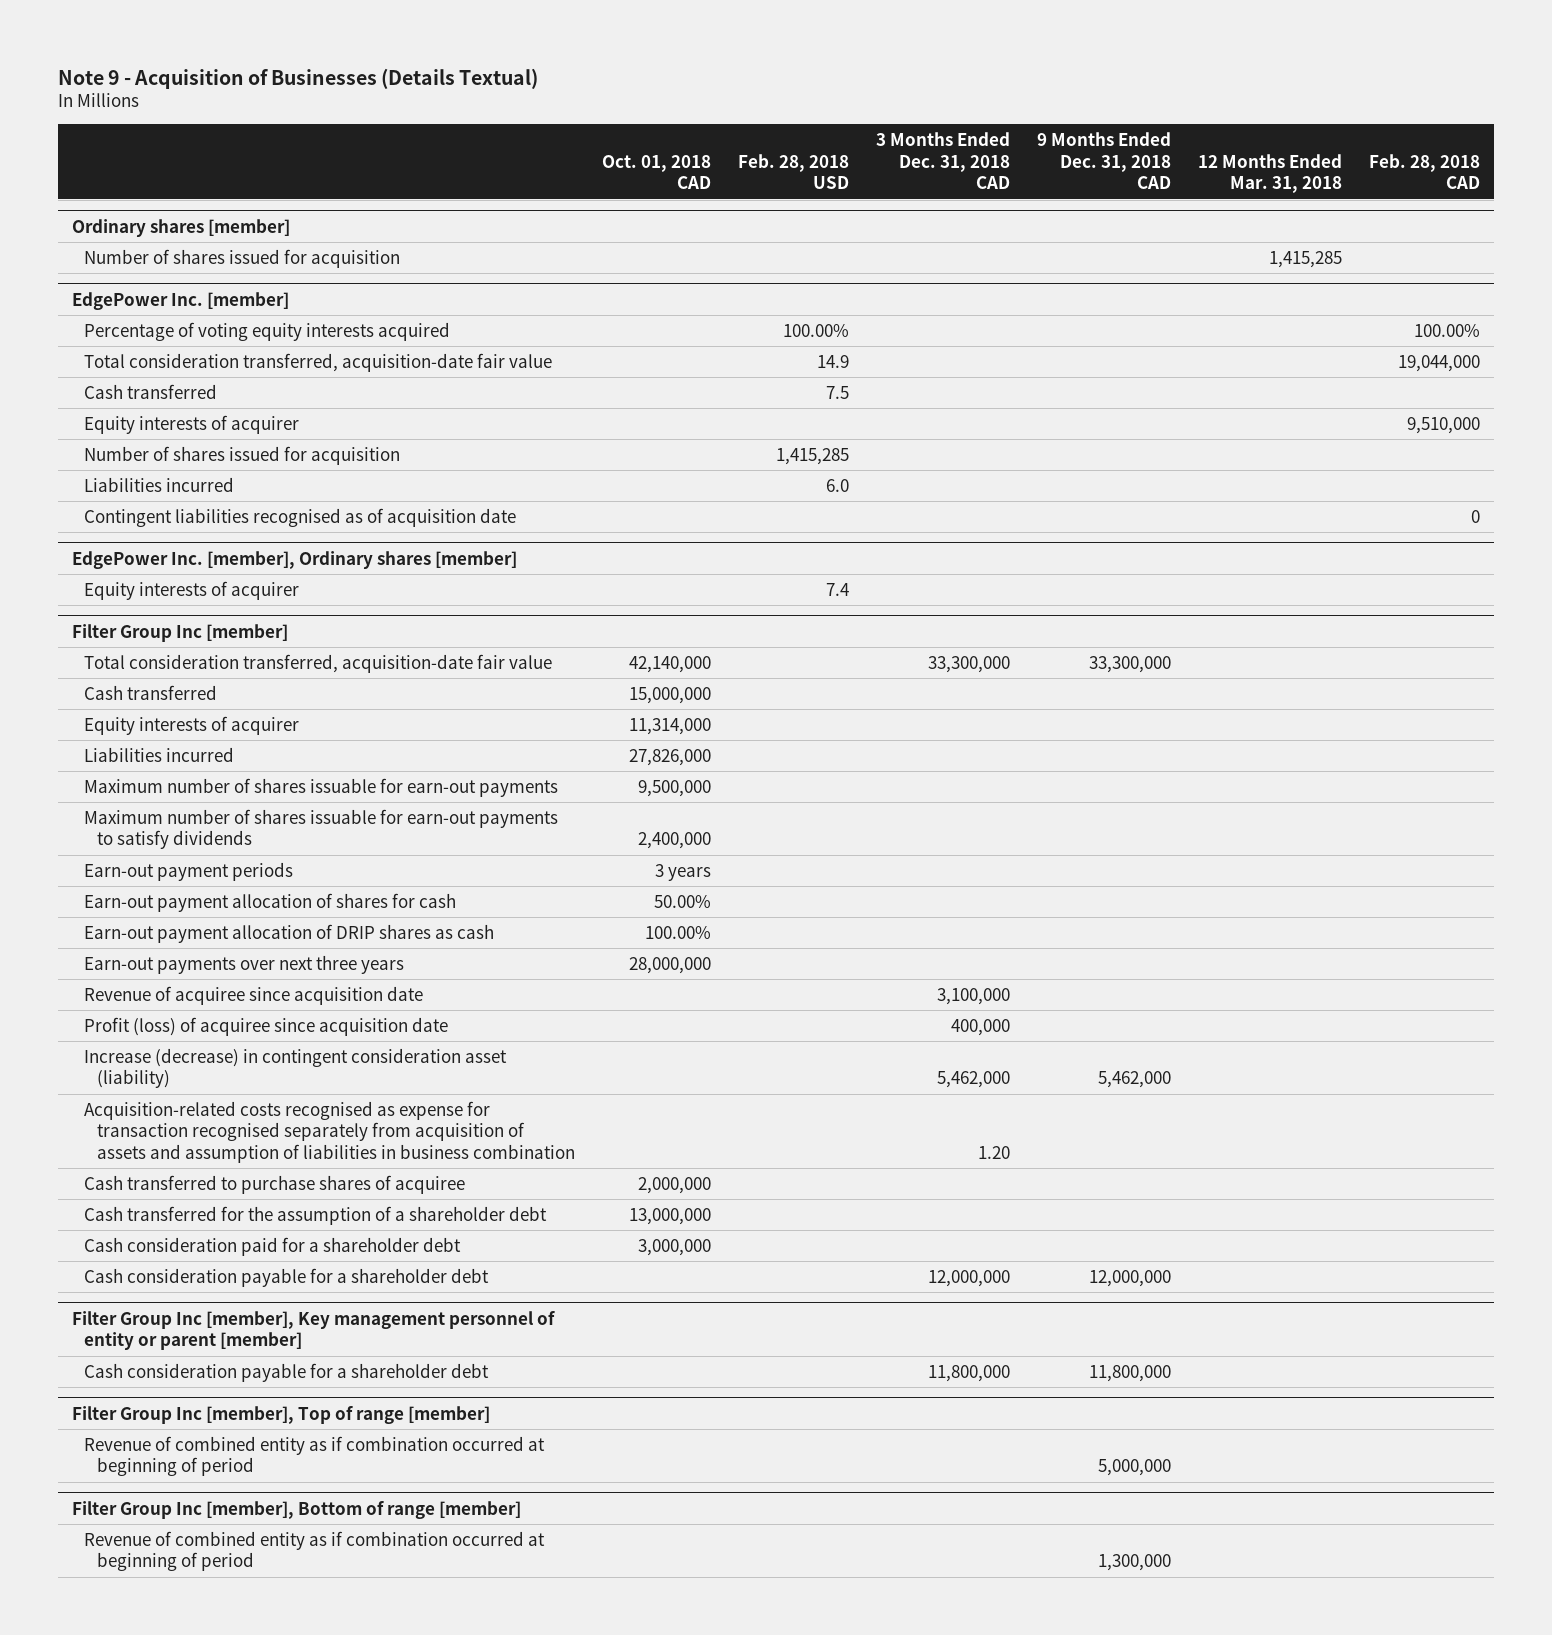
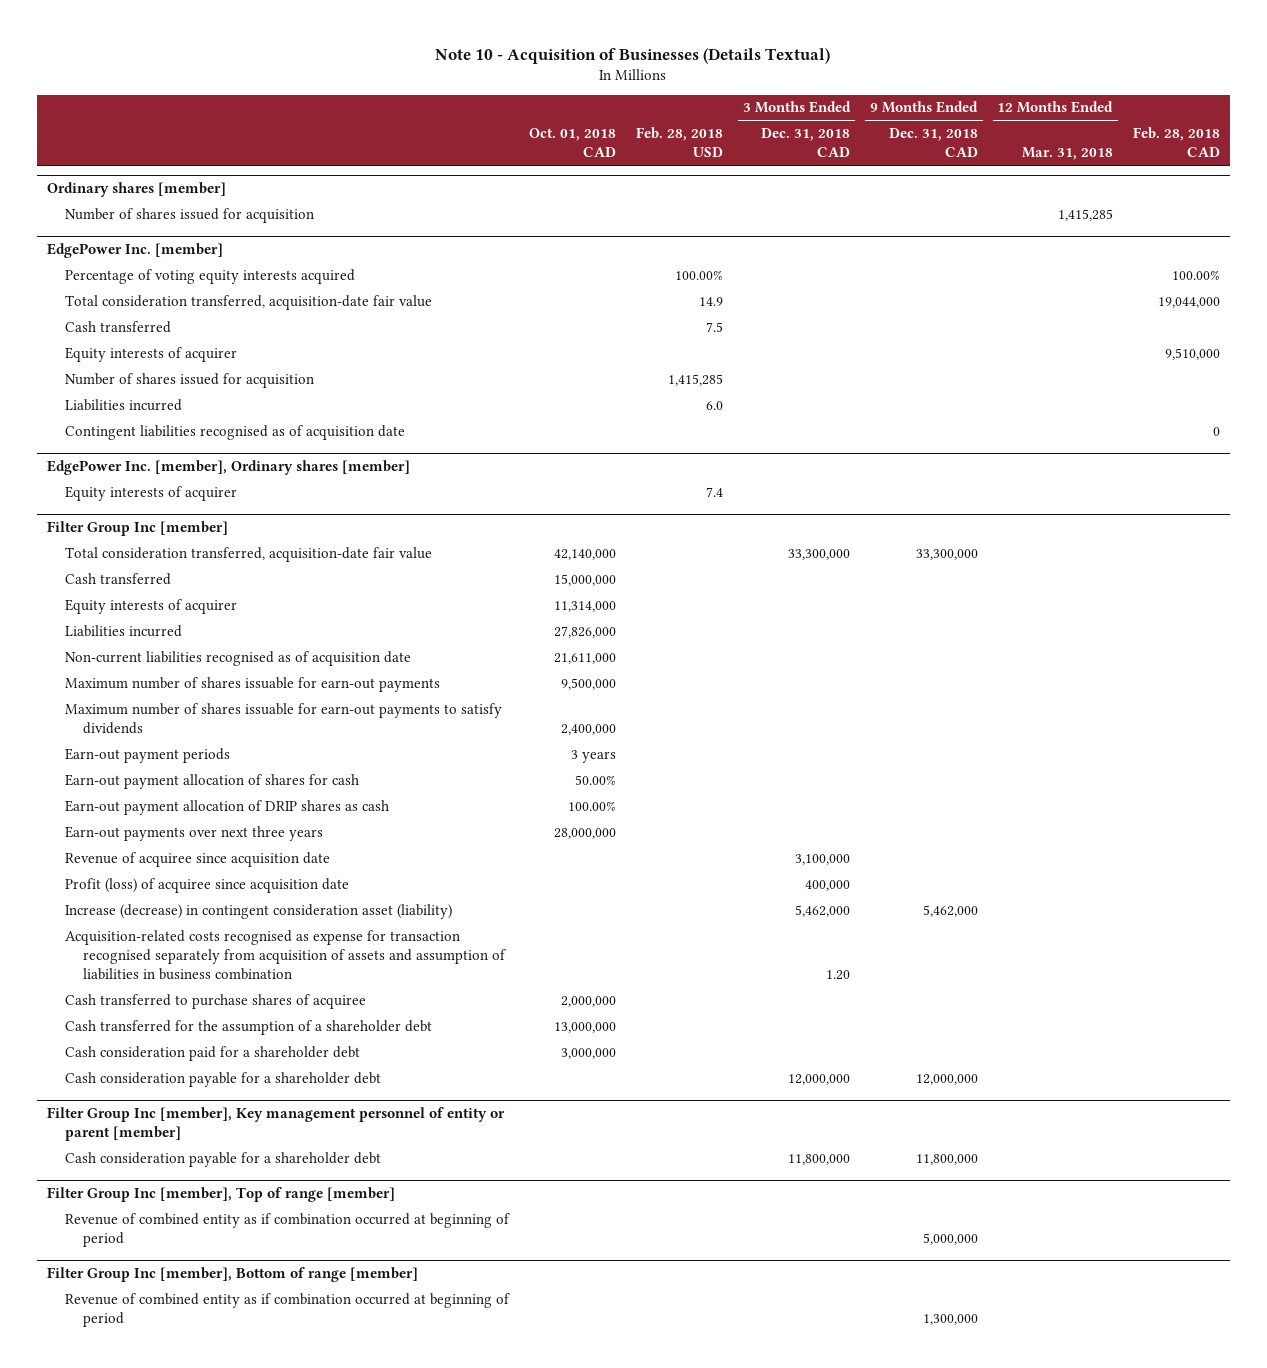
- Note 9 - Acquisition of Businesses (Details Textual)
+ Note 10 - Acquisition of Businesses (Details Textual)
@ Filter Group Inc [member]
+ Non-current liabilities recognised as of acquisition date | 21,611,000 | | | | |

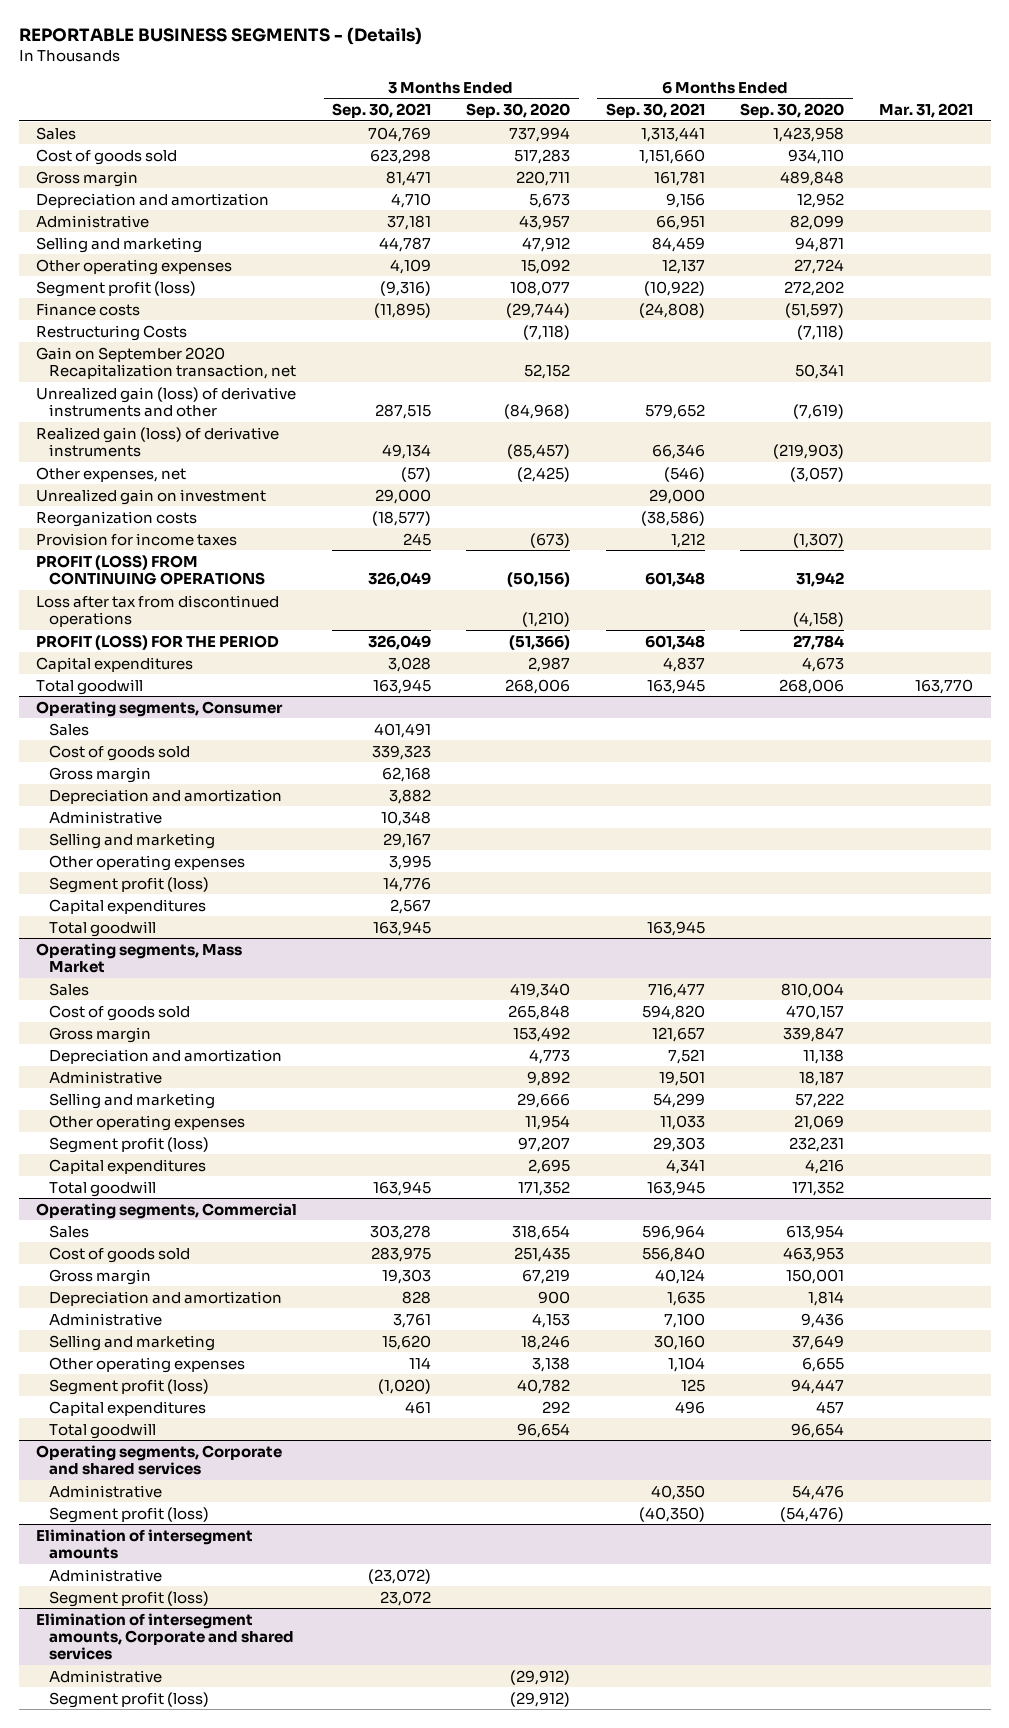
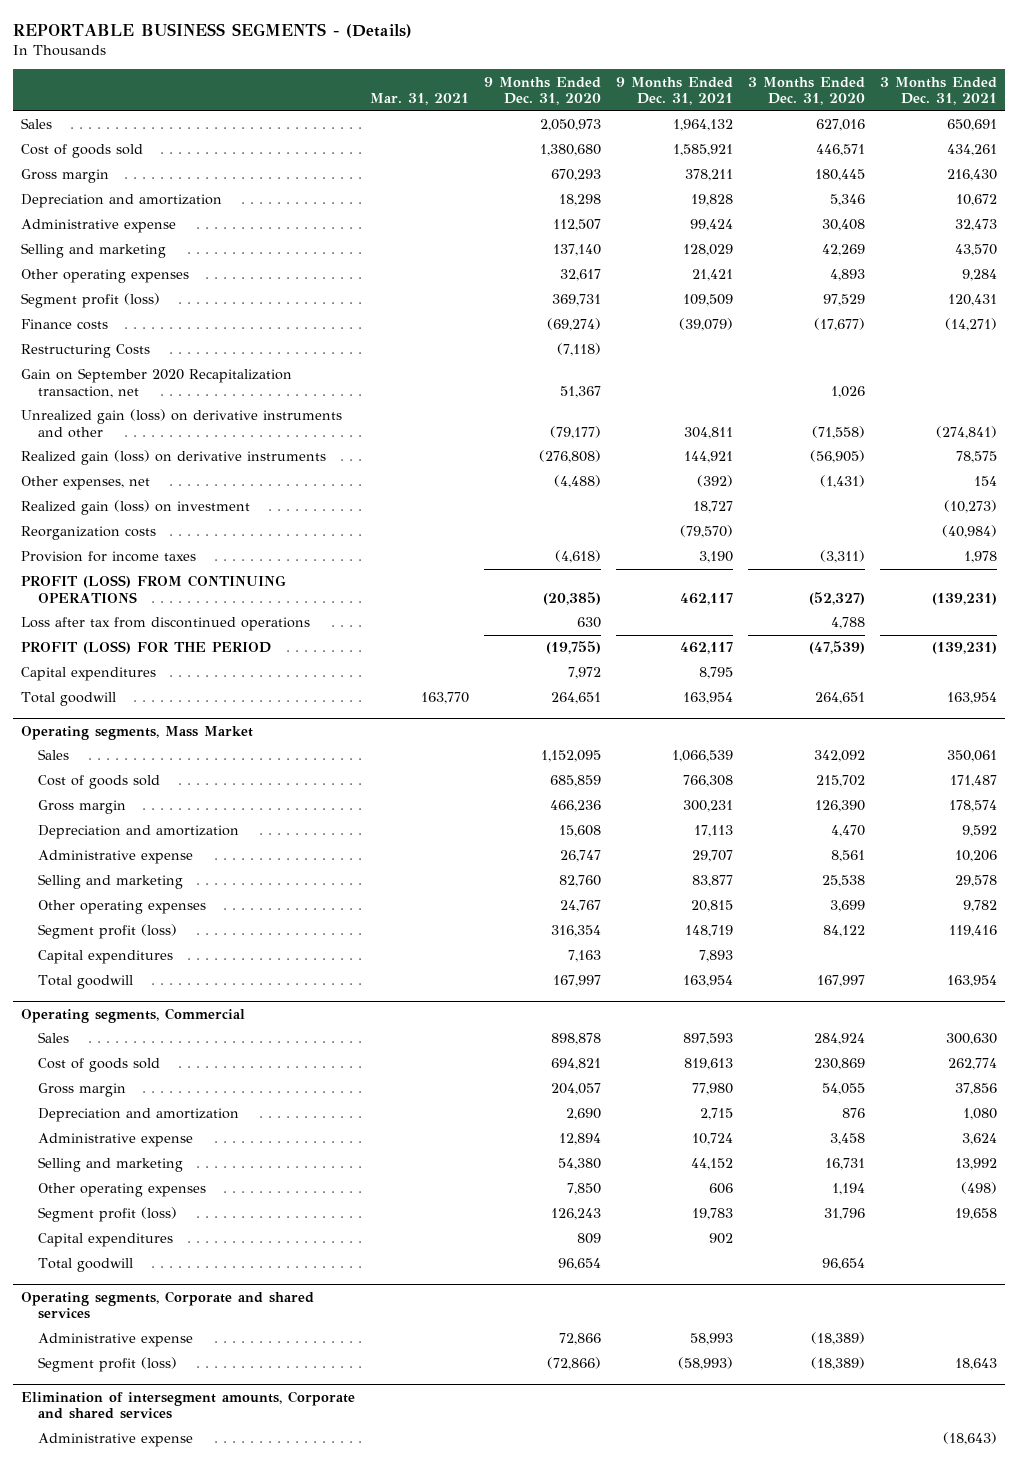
- | 3 Months Ended Sep. 30, 2021 | 3 Months Ended Sep. 30, 2020 | 6 Months Ended Sep. 30, 2021 | 6 Months Ended Sep. 30, 2020 | Mar. 31, 2021
+ | Mar. 31, 2021 | 9 Months Ended Dec. 31, 2020 | 9 Months Ended Dec. 31, 2021 | 3 Months Ended Dec. 31, 2020 | 3 Months Ended Dec. 31, 2021
- Administrative | 37,181 | 43,957 | 66,951 | 82,099 |
+ Administrative expense | | 112,507 | 99,424 | 30,408 | 32,473
- Unrealized gain (loss) of derivative instruments and other | 287,515 | (84,968) | 579,652 | (7,619) |
- Realized gain (loss) of derivative instruments | 49,134 | (85,457) | 66,346 | (219,903) |
+ Unrealized gain (loss) on derivative instruments and other | | (79,177) | 304,811 | (71,558) | (274,841)
+ Realized gain (loss) on derivative instruments | | (276,808) | 144,921 | (56,905) | 78,575
- Unrealized gain on investment | 29,000 | | 29,000 | |
+ Realized gain (loss) on investment | | | 18,727 | | (10,273)
- Operating segments, Consumer
- Sales | 401,491 | | | |
- Cost of goods sold | 339,323 | | | |
- Gross margin | 62,168 | | | |
- Depreciation and amortization | 3,882 | | | |
- Administrative | 10,348 | | | |
- Selling and marketing | 29,167 | | | |
- Other operating expenses | 3,995 | | | |
- Segment profit (loss) | 14,776 | | | |
- Capital expenditures | 2,567 | | | |
- Total goodwill | 163,945 | | 163,945 | |
@ Operating segments, Mass Market
- Administrative | | 9,892 | 19,501 | 18,187 |
+ Administrative expense | | 26,747 | 29,707 | 8,561 | 10,206
@ Operating segments, Commercial
- Administrative | 3,761 | 4,153 | 7,100 | 9,436 |
+ Administrative expense | | 12,894 | 10,724 | 3,458 | 3,624
@ Operating segments, Corporate and shared services
- Administrative | | | 40,350 | 54,476 |
+ Administrative expense | | 72,866 | 58,993 | (18,389) |
- Elimination of intersegment amounts
- Administrative | (23,072) | | | |
- Segment profit (loss) | 23,072 | | | |
@ Elimination of intersegment amounts, Corporate and shared services
- Administrative | | (29,912) | | |
- Segment profit (loss) | | (29,912) | | |
+ Administrative expense | | | | | (18,643)

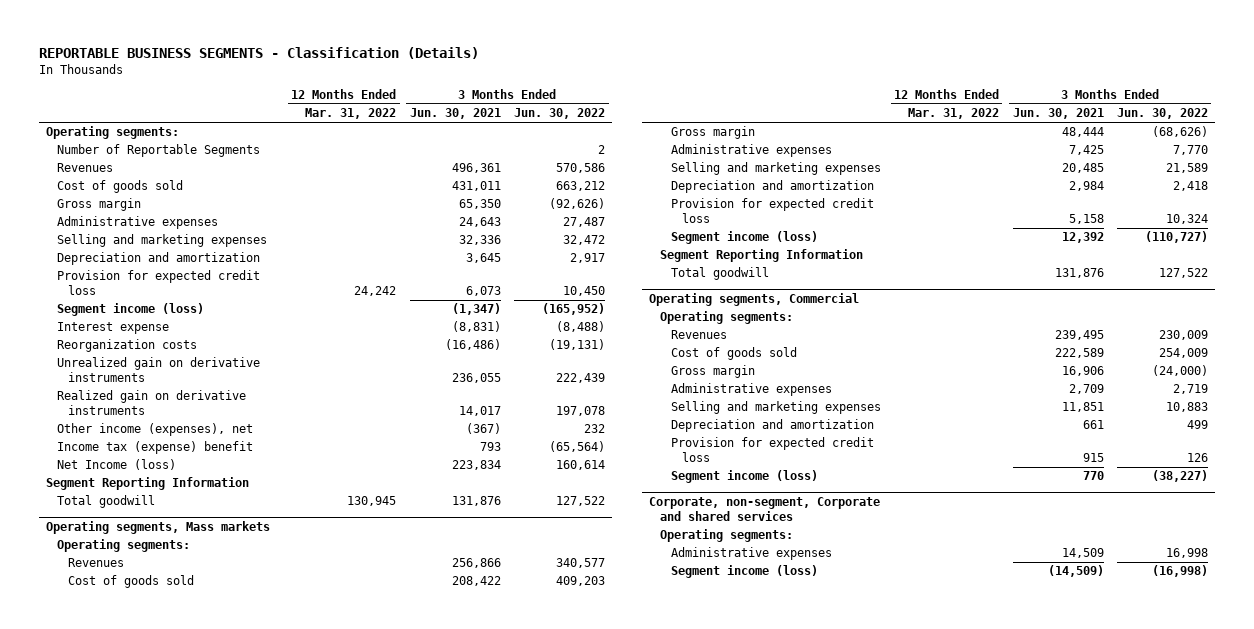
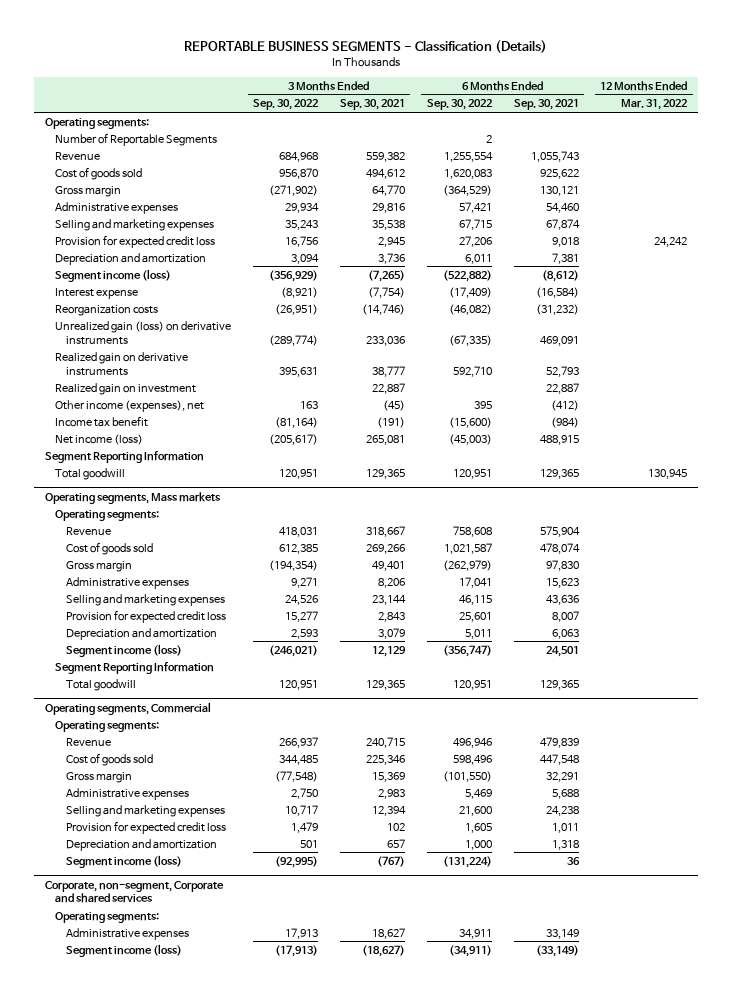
- | 12 Months Ended Mar. 31, 2022 | 3 Months Ended Jun. 30, 2021 | 3 Months Ended Jun. 30, 2022
+ | 3 Months Ended Sep. 30, 2022 | 3 Months Ended Sep. 30, 2021 | 6 Months Ended Sep. 30, 2022 | 6 Months Ended Sep. 30, 2021 | 12 Months Ended Mar. 31, 2022
- Revenues | | 496,361 | 570,586
+ Revenue | 684,968 | 559,382 | 1,255,554 | 1,055,743 |
moved down: Depreciation and amortization | 3,094 | 3,736 | 6,011 | 7,381 |
- Unrealized gain on derivative instruments | | 236,055 | 222,439
+ Unrealized gain (loss) on derivative instruments | (289,774) | 233,036 | (67,335) | 469,091 |
+ Realized gain on investment | | 22,887 | | 22,887 |
- Income tax (expense) benefit | | 793 | (65,564)
- Net Income (loss) | | 223,834 | 160,614
+ Income tax benefit | (81,164) | (191) | (15,600) | (984) |
+ Net income (loss) | (205,617) | 265,081 | (45,003) | 488,915 |
@ Operating segments, Mass markets
- Revenues | | 256,866 | 340,577
+ Revenue | 418,031 | 318,667 | 758,608 | 575,904 |
moved down: Depreciation and amortization | 2,593 | 3,079 | 5,011 | 6,063 |
@ Operating segments, Commercial
- Revenues | | 239,495 | 230,009
+ Revenue | 266,937 | 240,715 | 496,946 | 479,839 |
moved down: Depreciation and amortization | 501 | 657 | 1,000 | 1,318 |

